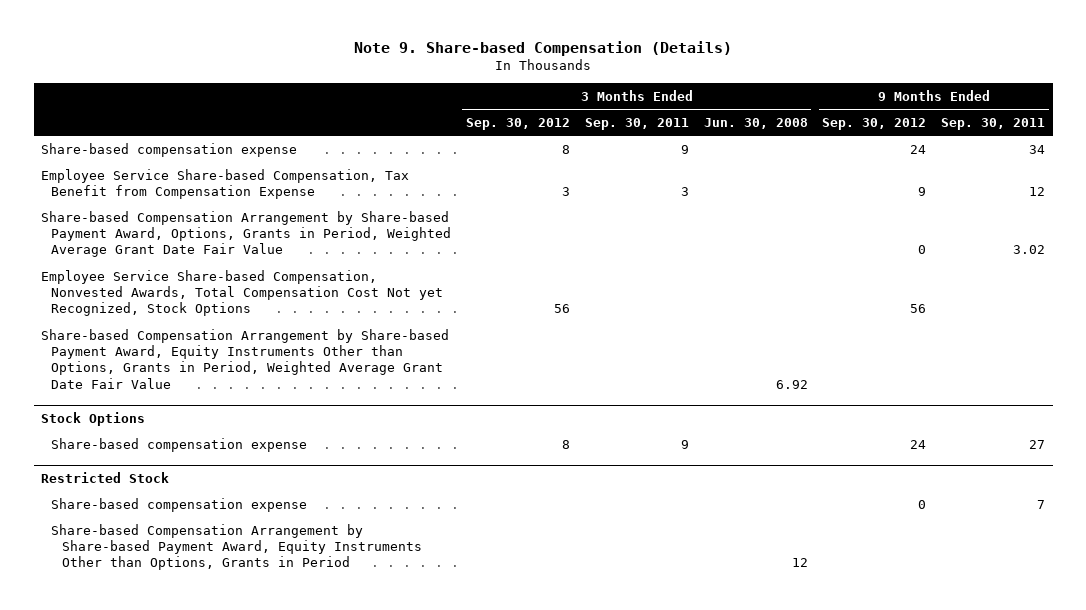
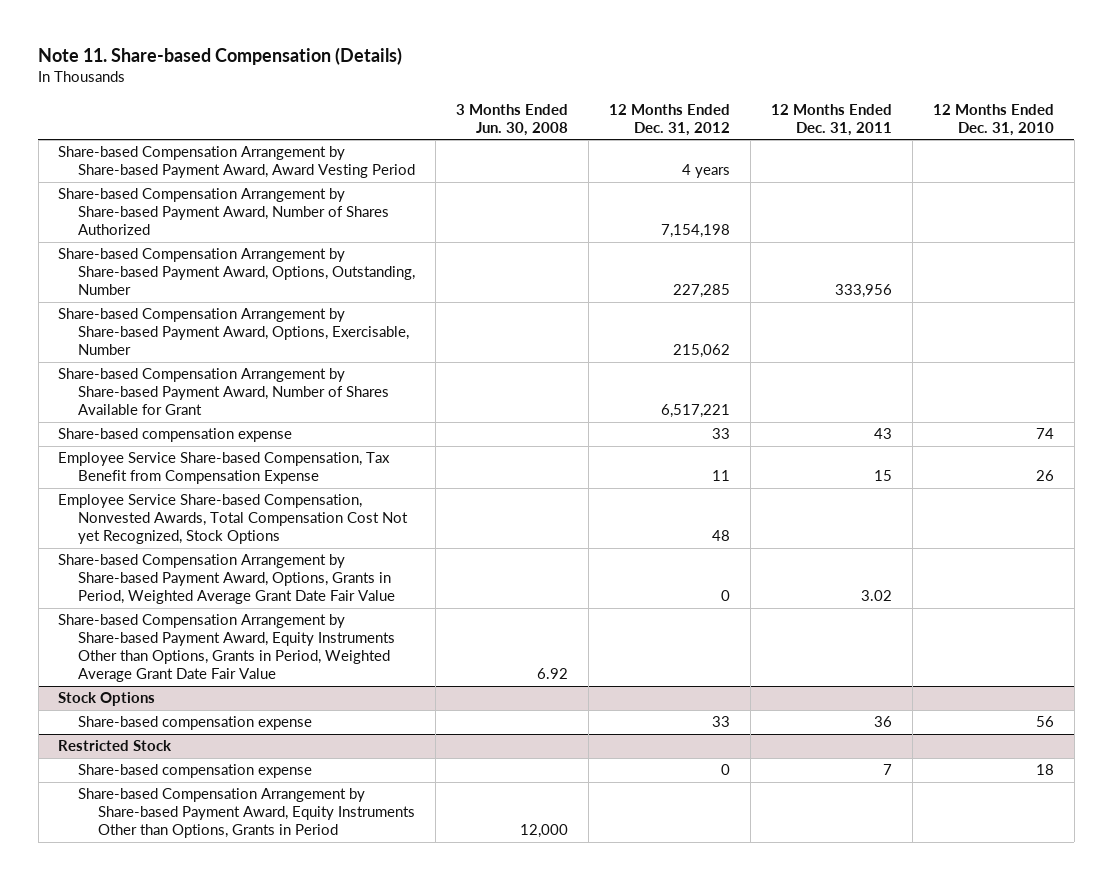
- Note 9. Share-based Compensation (Details)
+ Note 11. Share-based Compensation (Details)
- | 3 Months Ended Sep. 30, 2012 | 3 Months Ended Sep. 30, 2011 | 3 Months Ended Jun. 30, 2008 | 9 Months Ended Sep. 30, 2012 | 9 Months Ended Sep. 30, 2011
+ | 3 Months Ended Jun. 30, 2008 | 12 Months Ended Dec. 31, 2012 | 12 Months Ended Dec. 31, 2011 | 12 Months Ended Dec. 31, 2010
+ Share-based Compensation Arrangement by Share-based Payment Award, Award Vesting Period | | 4 years | |
+ Share-based Compensation Arrangement by Share-based Payment Award, Number of Shares Authorized | | 7,154,198 | |
+ Share-based Compensation Arrangement by Share-based Payment Award, Options, Outstanding, Number | | 227,285 | 333,956 |
+ Share-based Compensation Arrangement by Share-based Payment Award, Options, Exercisable, Number | | 215,062 | |
+ Share-based Compensation Arrangement by Share-based Payment Award, Number of Shares Available for Grant | | 6,517,221 | |
moved down: Share-based Compensation Arrangement by Share-based Payment Award, Options, Grants in Period, Weighted Average Grant Date Fair Value | | 0 | 3.02 |
@ Restricted Stock
- Share-based Compensation Arrangement by Share-based Payment Award, Equity Instruments Other than Options, Grants in Period | | | 12 | |
+ Share-based Compensation Arrangement by Share-based Payment Award, Equity Instruments Other than Options, Grants in Period | 12,000 | | |

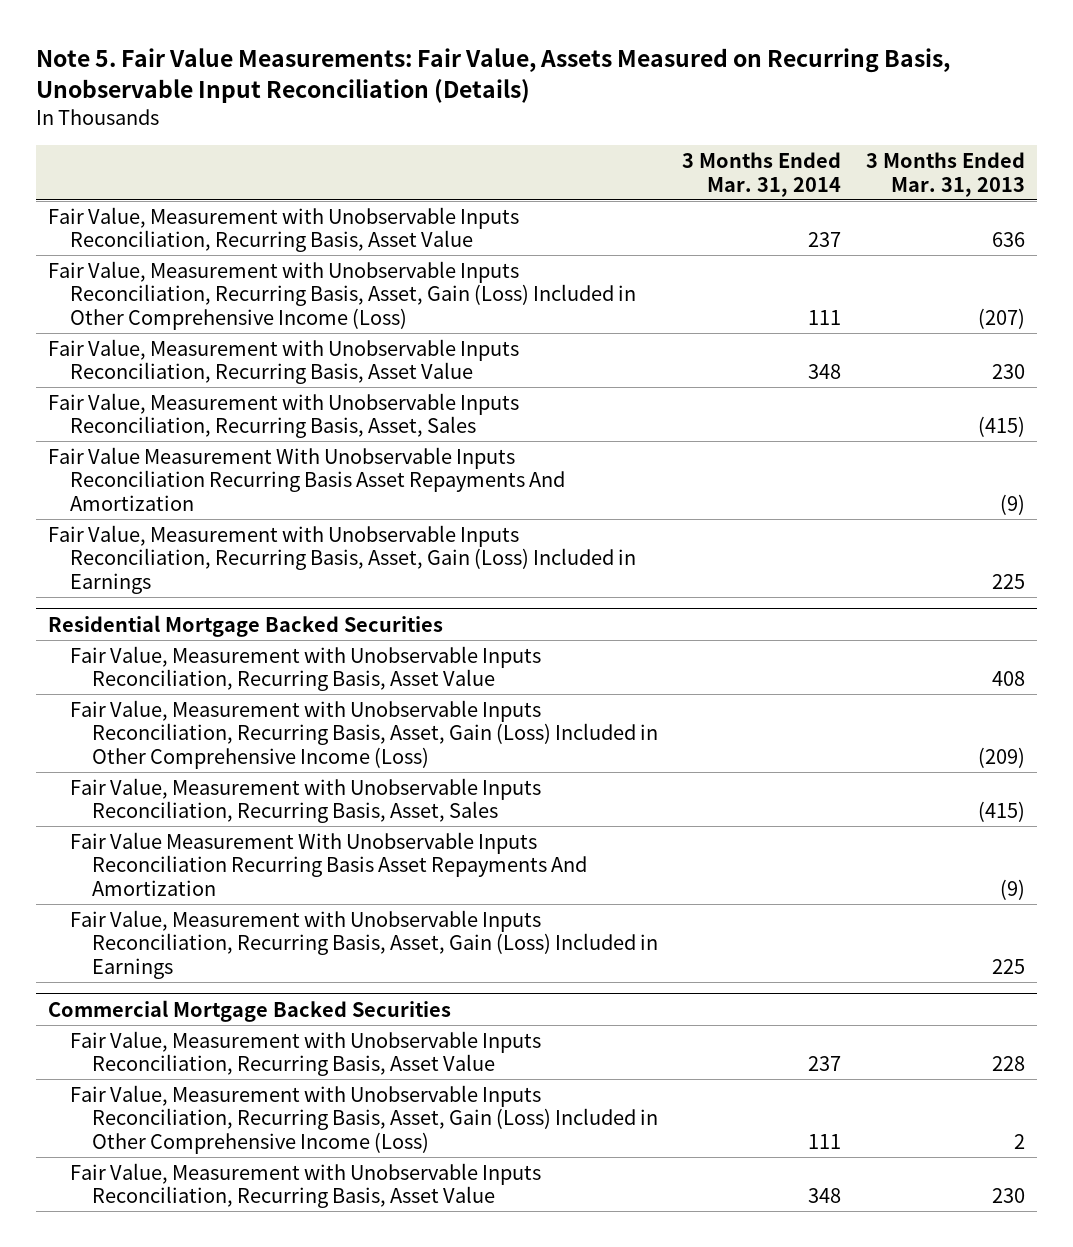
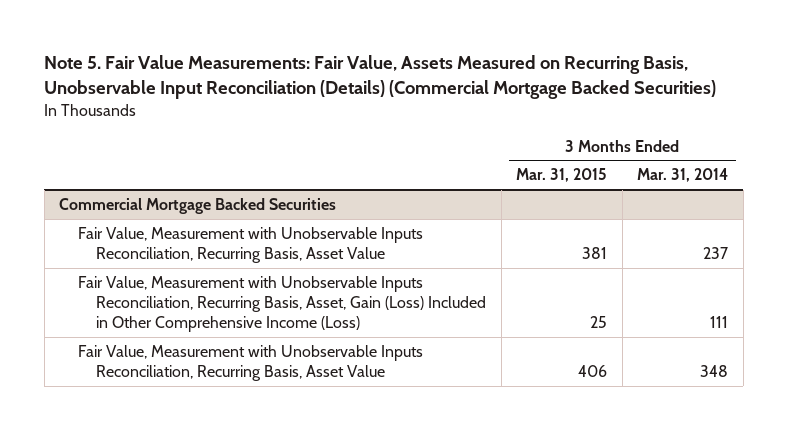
- Note 5. Fair Value Measurements: Fair Value, Assets Measured on Recurring Basis, Unobservable Input Reconciliation (Details)
+ Note 5. Fair Value Measurements: Fair Value, Assets Measured on Recurring Basis, Unobservable Input Reconciliation (Details) (Commercial Mortgage Backed Securities)
- | 3 Months Ended Mar. 31, 2014 | 3 Months Ended Mar. 31, 2013
+ | 3 Months Ended Mar. 31, 2015 | 3 Months Ended Mar. 31, 2014
- Fair Value, Measurement with Unobservable Inputs Reconciliation, Recurring Basis, Asset Value | 237 | 636
- Fair Value, Measurement with Unobservable Inputs Reconciliation, Recurring Basis, Asset, Gain (Loss) Included in Other Comprehensive Income (Loss) | 111 | (207)
- Fair Value, Measurement with Unobservable Inputs Reconciliation, Recurring Basis, Asset Value | 348 | 230
- Fair Value, Measurement with Unobservable Inputs Reconciliation, Recurring Basis, Asset, Sales | | (415)
- Fair Value Measurement With Unobservable Inputs Reconciliation Recurring Basis Asset Repayments And Amortization | | (9)
- Fair Value, Measurement with Unobservable Inputs Reconciliation, Recurring Basis, Asset, Gain (Loss) Included in Earnings | | 225
- Residential Mortgage Backed Securities
- Fair Value, Measurement with Unobservable Inputs Reconciliation, Recurring Basis, Asset Value | | 408
- Fair Value, Measurement with Unobservable Inputs Reconciliation, Recurring Basis, Asset, Gain (Loss) Included in Other Comprehensive Income (Loss) | | (209)
- Fair Value, Measurement with Unobservable Inputs Reconciliation, Recurring Basis, Asset, Sales | | (415)
- Fair Value Measurement With Unobservable Inputs Reconciliation Recurring Basis Asset Repayments And Amortization | | (9)
- Fair Value, Measurement with Unobservable Inputs Reconciliation, Recurring Basis, Asset, Gain (Loss) Included in Earnings | | 225

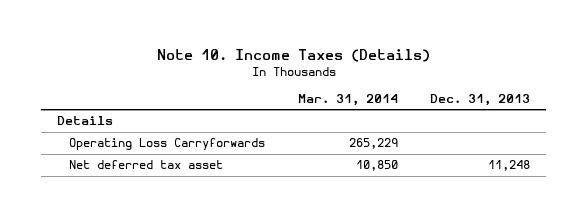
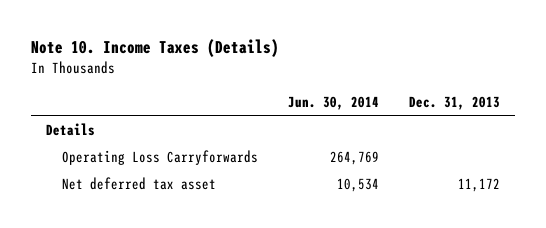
- | Mar. 31, 2014 | Dec. 31, 2013
+ | Jun. 30, 2014 | Dec. 31, 2013
- Net deferred tax asset | 10,850 | 11,248
+ Net deferred tax asset | 10,534 | 11,172

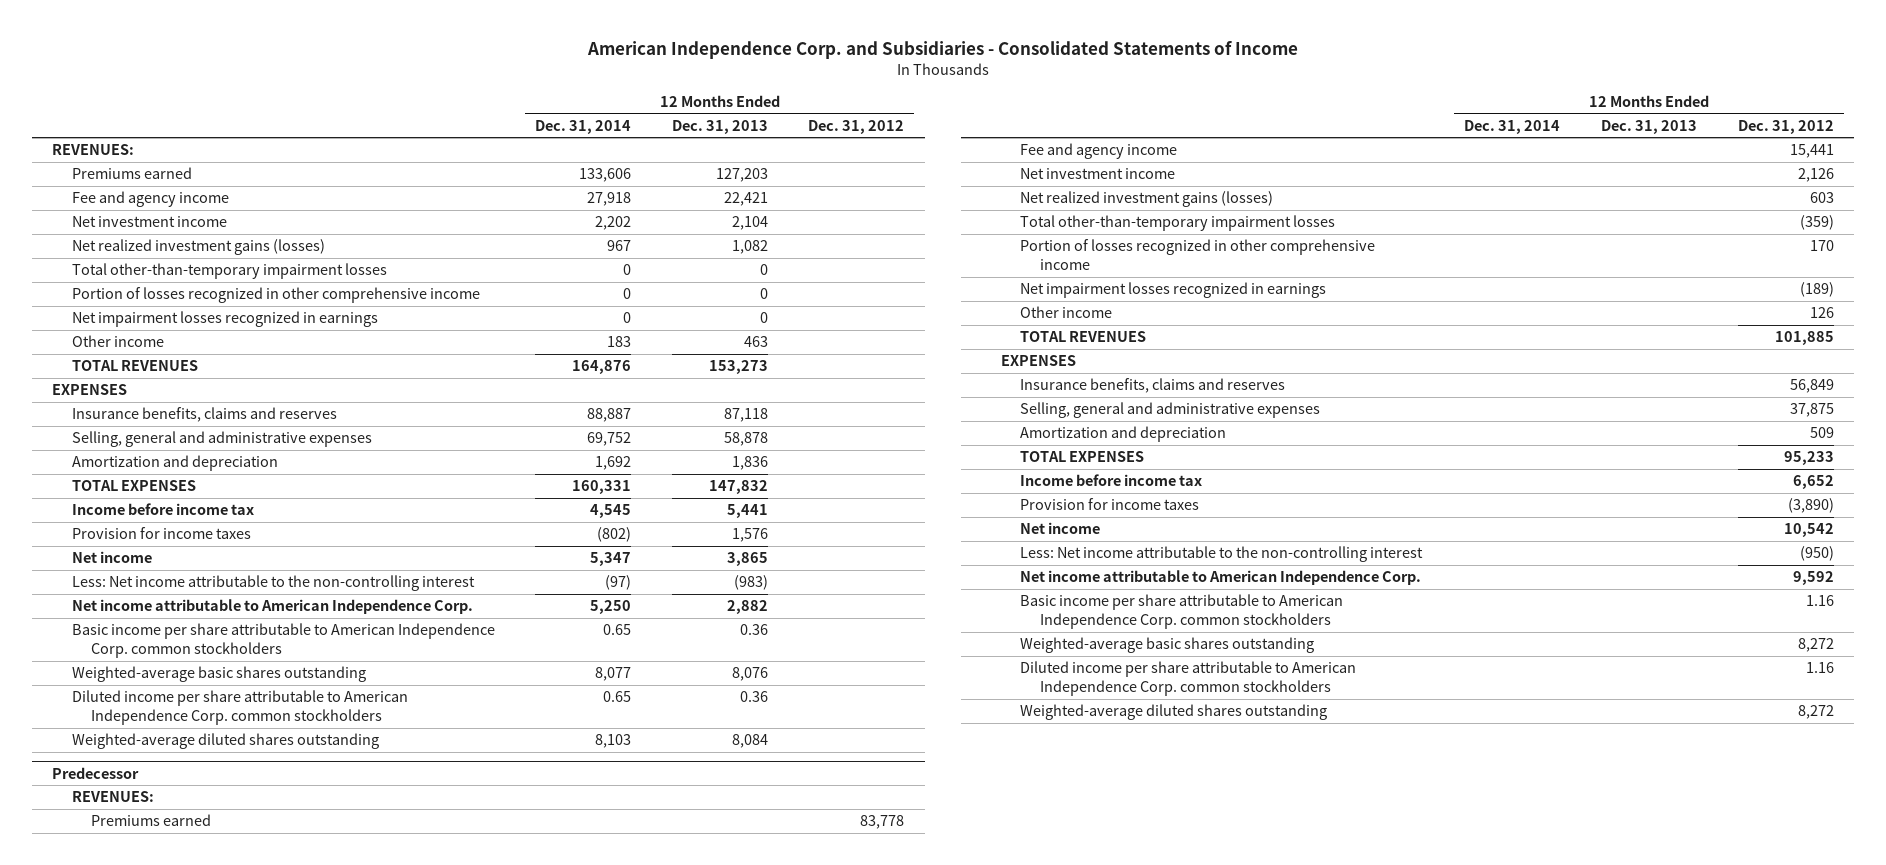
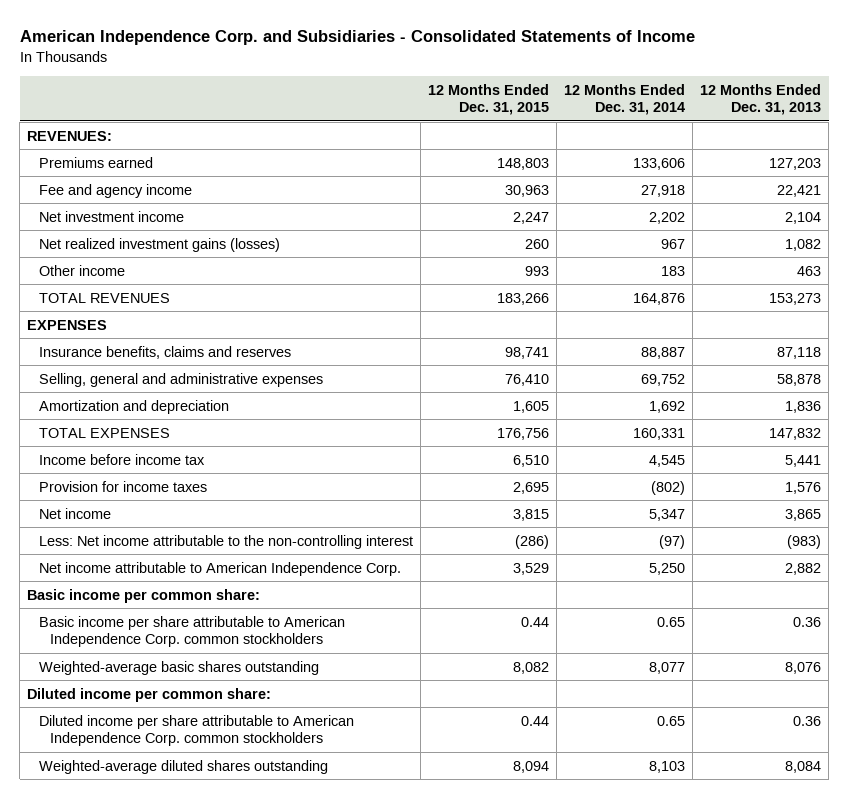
- | 12 Months Ended Dec. 31, 2014 | 12 Months Ended Dec. 31, 2013 | 12 Months Ended Dec. 31, 2012
+ | 12 Months Ended Dec. 31, 2015 | 12 Months Ended Dec. 31, 2014 | 12 Months Ended Dec. 31, 2013
- Total other-than-temporary impairment losses | 0 | 0 |
- Portion of losses recognized in other comprehensive income | 0 | 0 |
- Net impairment losses recognized in earnings | 0 | 0 |
+ Basic income per common share:
+ Diluted income per common share:
- Predecessor
- REVENUES:
- Premiums earned | | | 83,778
- Fee and agency income | | | 15,441
- Net investment income | | | 2,126
- Net realized investment gains (losses) | | | 603
- Total other-than-temporary impairment losses | | | (359)
- Portion of losses recognized in other comprehensive income | | | 170
- Net impairment losses recognized in earnings | | | (189)
- Other income | | | 126
- TOTAL REVENUES | | | 101,885
- EXPENSES
- Insurance benefits, claims and reserves | | | 56,849
- Selling, general and administrative expenses | | | 37,875
- Amortization and depreciation | | | 509
- TOTAL EXPENSES | | | 95,233
- Income before income tax | | | 6,652
- Provision for income taxes | | | (3,890)
- Net income | | | 10,542
- Less: Net income attributable to the non-controlling interest | | | (950)
- Net income attributable to American Independence Corp. | | | 9,592
- Basic income per share attributable to American Independence Corp. common stockholders | | | 1.16
- Weighted-average basic shares outstanding | | | 8,272
- Diluted income per share attributable to American Independence Corp. common stockholders | | | 1.16
- Weighted-average diluted shares outstanding | | | 8,272

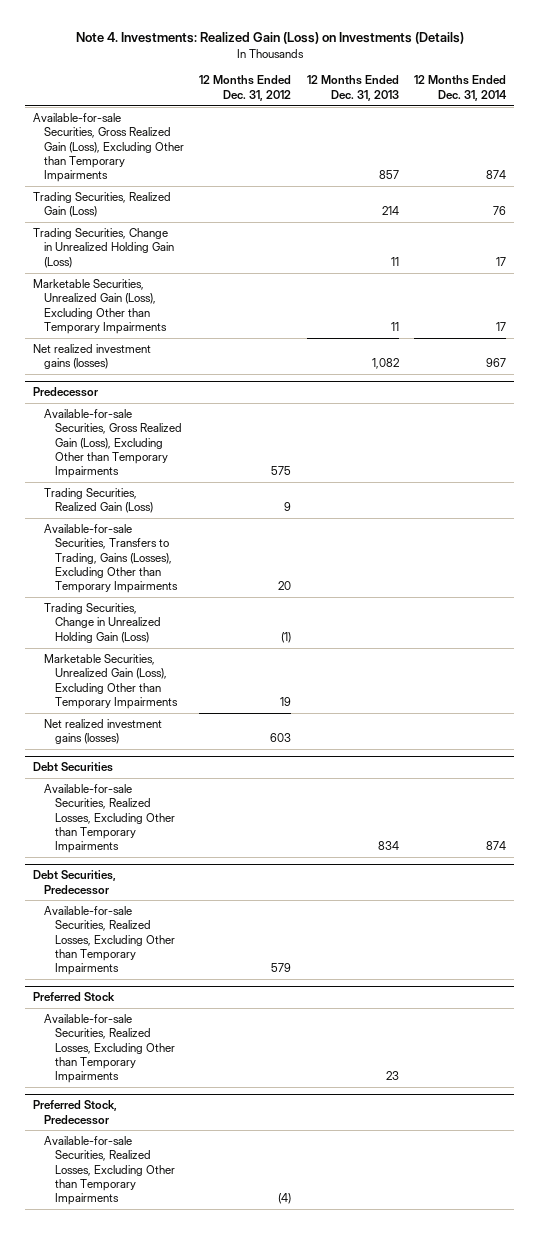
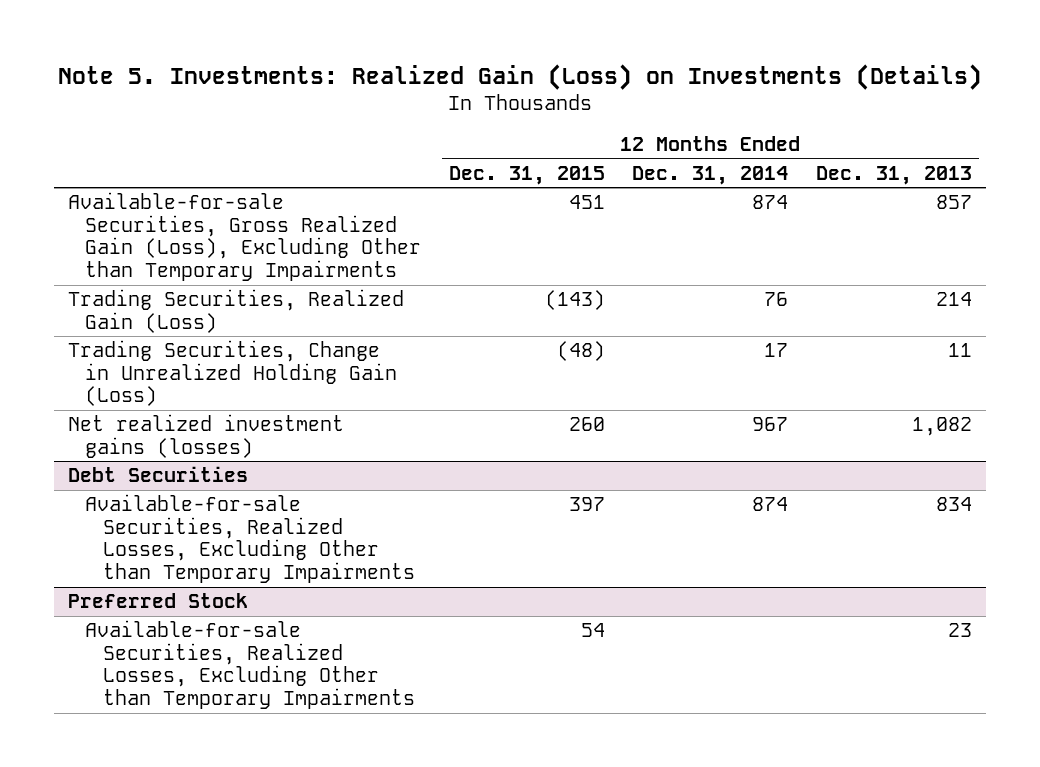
- Note 4. Investments: Realized Gain (Loss) on Investments (Details)
+ Note 5. Investments: Realized Gain (Loss) on Investments (Details)
- | 12 Months Ended Dec. 31, 2012 | 12 Months Ended Dec. 31, 2013 | 12 Months Ended Dec. 31, 2014
+ | 12 Months Ended Dec. 31, 2015 | 12 Months Ended Dec. 31, 2014 | 12 Months Ended Dec. 31, 2013
- Marketable Securities, Unrealized Gain (Loss), Excluding Other than Temporary Impairments | | 11 | 17
- Predecessor
- Available-for-sale Securities, Gross Realized Gain (Loss), Excluding Other than Temporary Impairments | 575 | |
- Trading Securities, Realized Gain (Loss) | 9 | |
- Available-for-sale Securities, Transfers to Trading, Gains (Losses), Excluding Other than Temporary Impairments | 20 | |
- Trading Securities, Change in Unrealized Holding Gain (Loss) | (1) | |
- Marketable Securities, Unrealized Gain (Loss), Excluding Other than Temporary Impairments | 19 | |
- Net realized investment gains (losses) | 603 | |
- Debt Securities, Predecessor
- Available-for-sale Securities, Realized Losses, Excluding Other than Temporary Impairments | 579 | |
- Preferred Stock, Predecessor
- Available-for-sale Securities, Realized Losses, Excluding Other than Temporary Impairments | (4) | |

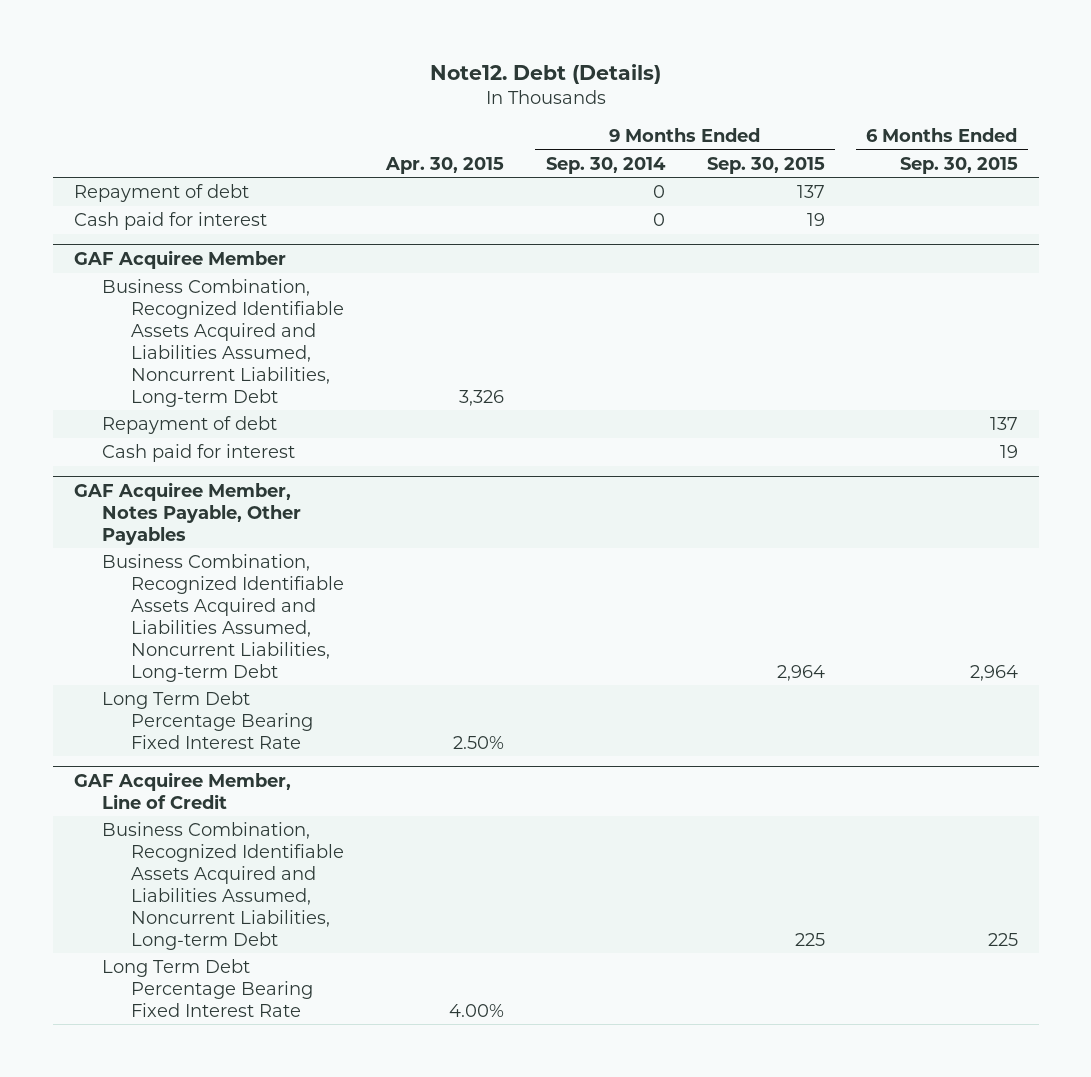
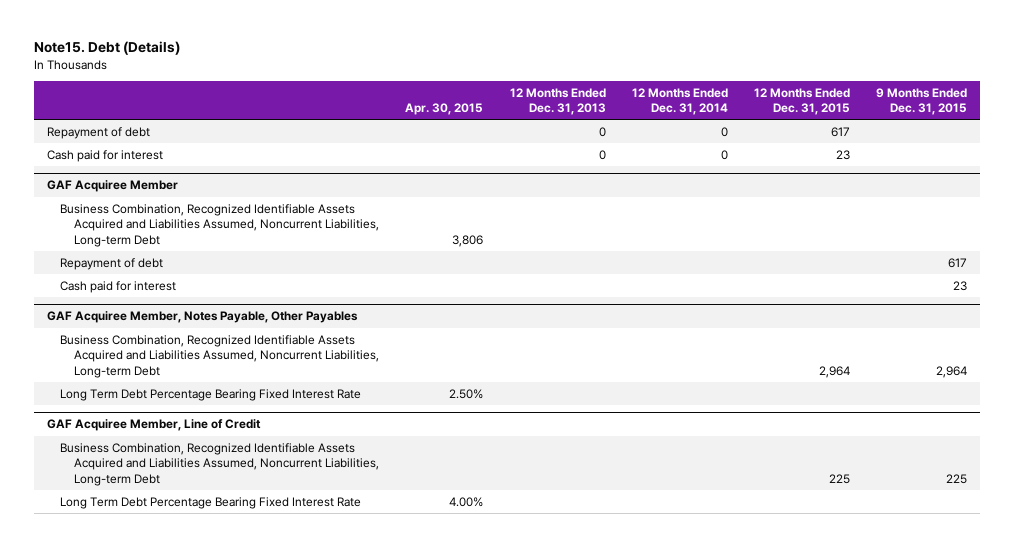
- Note12. Debt (Details)
+ Note15. Debt (Details)
- | Apr. 30, 2015 | 9 Months Ended Sep. 30, 2014 | 9 Months Ended Sep. 30, 2015 | 6 Months Ended Sep. 30, 2015
+ | Apr. 30, 2015 | 12 Months Ended Dec. 31, 2013 | 12 Months Ended Dec. 31, 2014 | 12 Months Ended Dec. 31, 2015 | 9 Months Ended Dec. 31, 2015
@ GAF Acquiree Member
- Business Combination, Recognized Identifiable Assets Acquired and Liabilities Assumed, Noncurrent Liabilities, Long-term Debt | 3,326 | | |
+ Business Combination, Recognized Identifiable Assets Acquired and Liabilities Assumed, Noncurrent Liabilities, Long-term Debt | 3,806 | | | |

